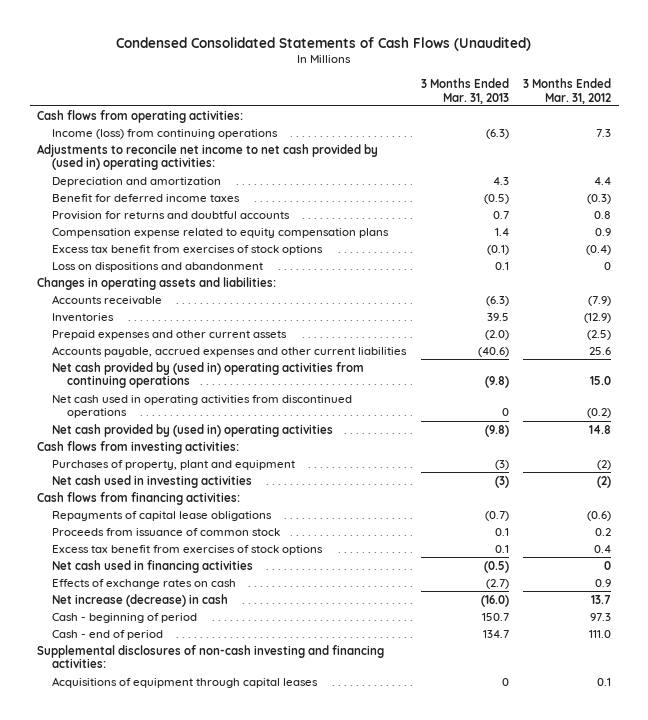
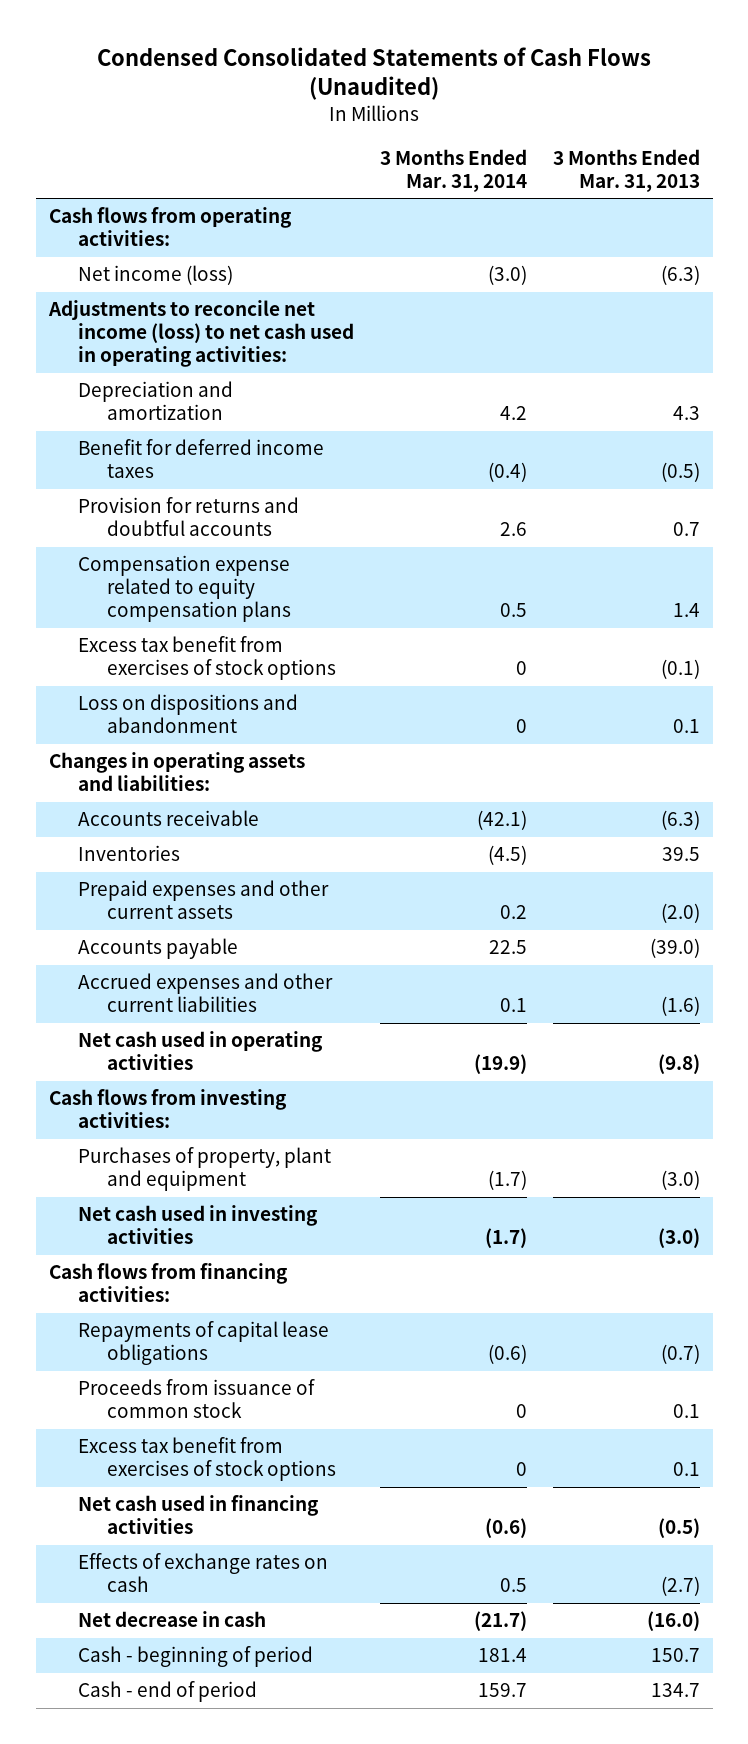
- | 3 Months Ended Mar. 31, 2013 | 3 Months Ended Mar. 31, 2012
+ | 3 Months Ended Mar. 31, 2014 | 3 Months Ended Mar. 31, 2013
- Income (loss) from continuing operations | (6.3) | 7.3
- Adjustments to reconcile net income to net cash provided by (used in) operating activities:
+ Net income (loss) | (3.0) | (6.3)
+ Adjustments to reconcile net income (loss) to net cash used in operating activities:
- Accounts payable, accrued expenses and other current liabilities | (40.6) | 25.6
- Net cash provided by (used in) operating activities from continuing operations | (9.8) | 15.0
- Net cash used in operating activities from discontinued operations | 0 | (0.2)
- Net cash provided by (used in) operating activities | (9.8) | 14.8
+ Accounts payable | 22.5 | (39.0)
+ Accrued expenses and other current liabilities | 0.1 | (1.6)
+ Net cash used in operating activities | (19.9) | (9.8)
- Purchases of property, plant and equipment | (3) | (2)
- Net cash used in investing activities | (3) | (2)
+ Purchases of property, plant and equipment | (1.7) | (3.0)
+ Net cash used in investing activities | (1.7) | (3.0)
- Net increase (decrease) in cash | (16.0) | 13.7
+ Net decrease in cash | (21.7) | (16.0)
- Supplemental disclosures of non-cash investing and financing activities:
- Acquisitions of equipment through capital leases | 0 | 0.1

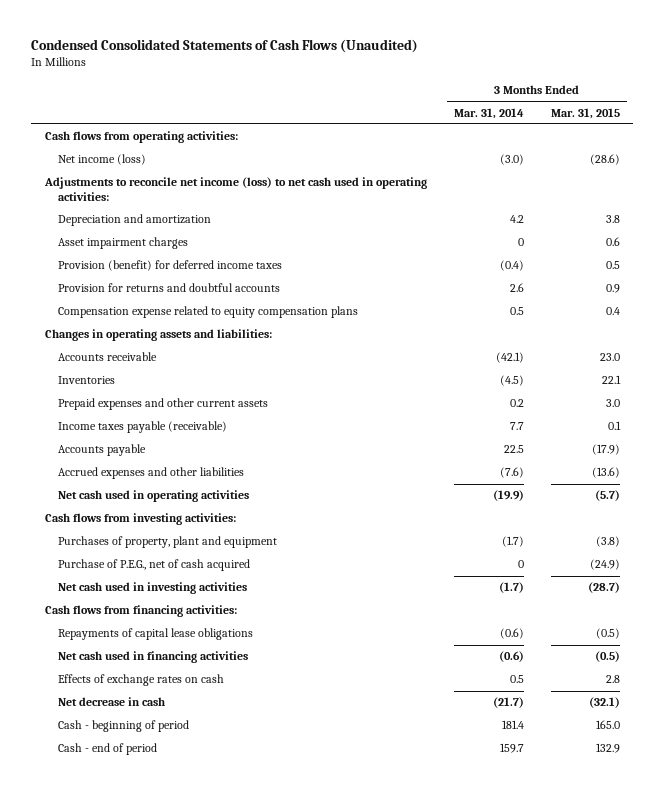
- | 3 Months Ended Mar. 31, 2014 | 3 Months Ended Mar. 31, 2013
+ | 3 Months Ended Mar. 31, 2014 | 3 Months Ended Mar. 31, 2015
- Benefit for deferred income taxes | (0.4) | (0.5)
+ Asset impairment charges | 0 | 0.6
+ Provision (benefit) for deferred income taxes | (0.4) | 0.5
- Excess tax benefit from exercises of stock options | 0 | (0.1)
- Loss on dispositions and abandonment | 0 | 0.1
+ Income taxes payable (receivable) | 7.7 | 0.1
- Accrued expenses and other current liabilities | 0.1 | (1.6)
+ Accrued expenses and other liabilities | (7.6) | (13.6)
+ Purchase of P.E.G., net of cash acquired | 0 | (24.9)
- Proceeds from issuance of common stock | 0 | 0.1
- Excess tax benefit from exercises of stock options | 0 | 0.1

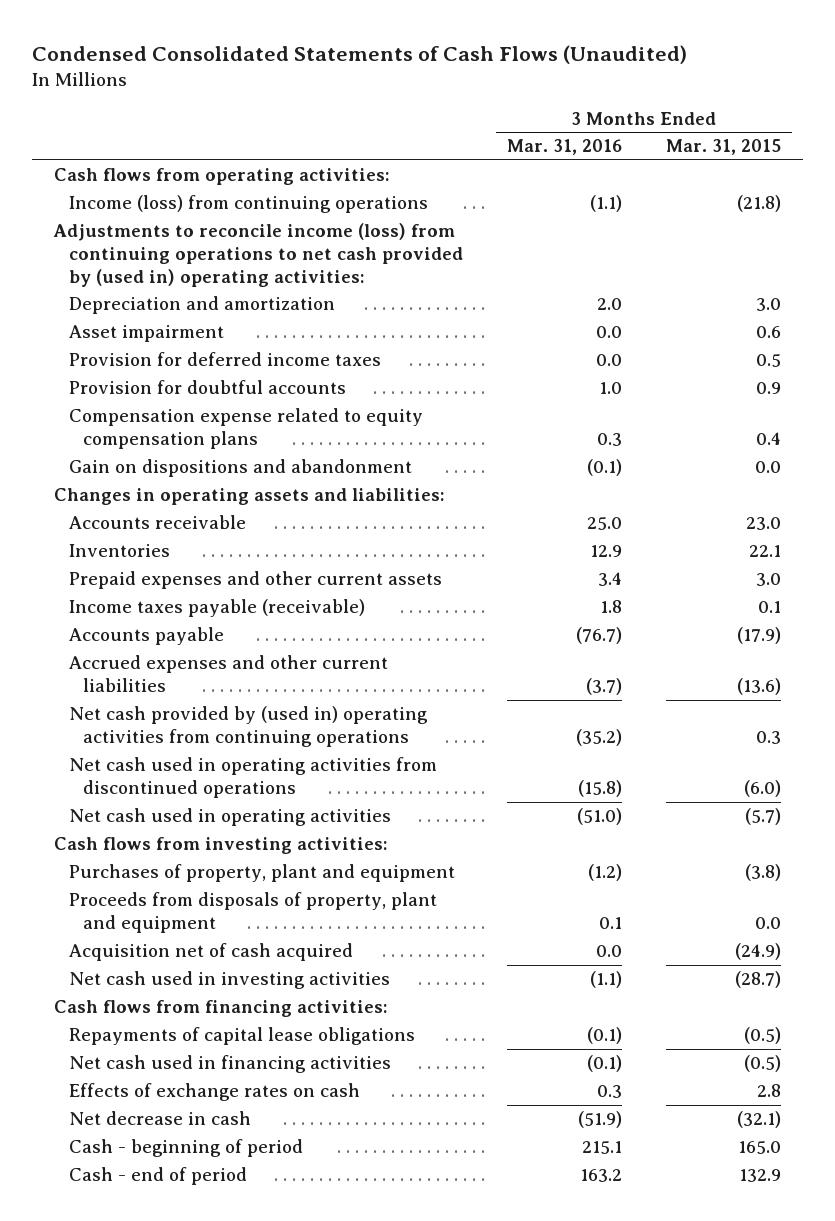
- | 3 Months Ended Mar. 31, 2014 | 3 Months Ended Mar. 31, 2015
+ | 3 Months Ended Mar. 31, 2016 | 3 Months Ended Mar. 31, 2015
- Net income (loss) | (3.0) | (28.6)
- Adjustments to reconcile net income (loss) to net cash used in operating activities:
- Depreciation and amortization | 4.2 | 3.8
- Asset impairment charges | 0 | 0.6
- Provision (benefit) for deferred income taxes | (0.4) | 0.5
- Provision for returns and doubtful accounts | 2.6 | 0.9
+ Income (loss) from continuing operations | (1.1) | (21.8)
+ Adjustments to reconcile income (loss) from continuing operations to net cash provided by (used in) operating activities:
+ Depreciation and amortization | 2.0 | 3.0
+ Asset impairment | 0.0 | 0.6
+ Provision for deferred income taxes | 0.0 | 0.5
+ Provision for doubtful accounts | 1.0 | 0.9
+ Gain on dispositions and abandonment | (0.1) | 0.0
- Accrued expenses and other liabilities | (7.6) | (13.6)
+ Accrued expenses and other current liabilities | (3.7) | (13.6)
+ Net cash provided by (used in) operating activities from continuing operations | (35.2) | 0.3
+ Net cash used in operating activities from discontinued operations | (15.8) | (6.0)
- Purchase of P.E.G., net of cash acquired | 0 | (24.9)
+ Proceeds from disposals of property, plant and equipment | 0.1 | 0.0
+ Acquisition net of cash acquired | 0.0 | (24.9)

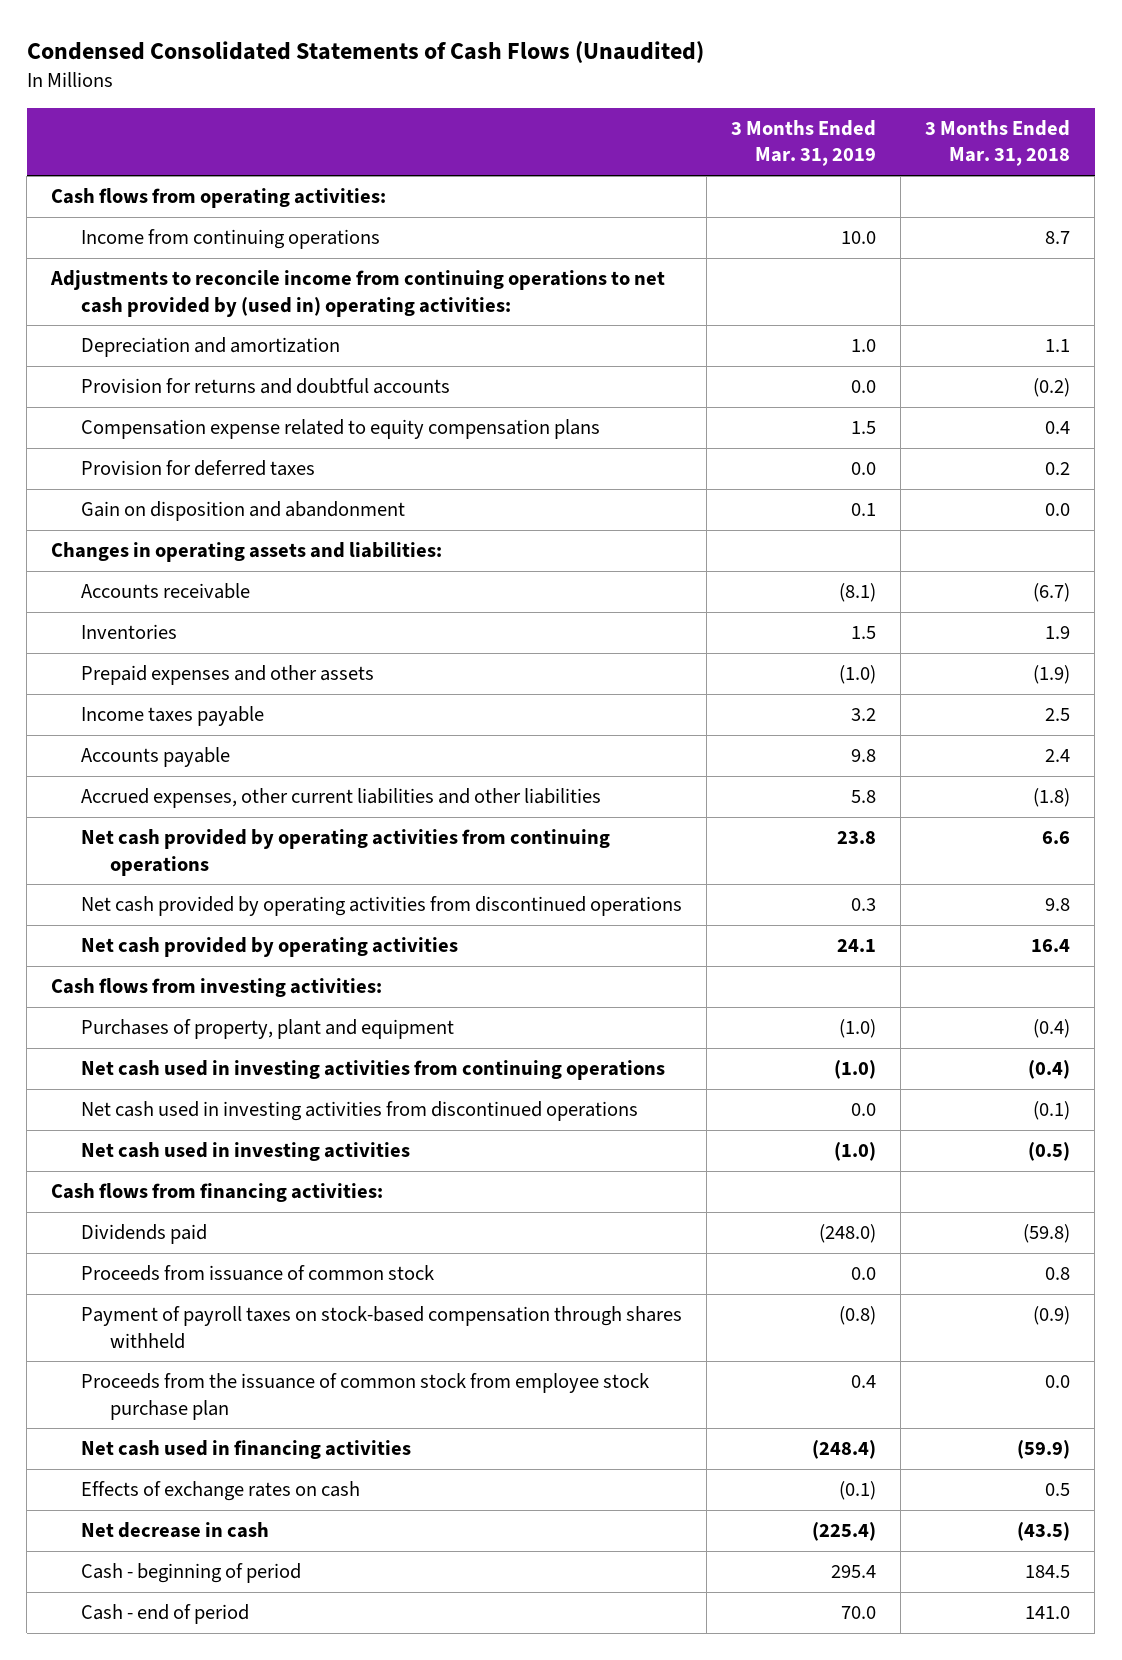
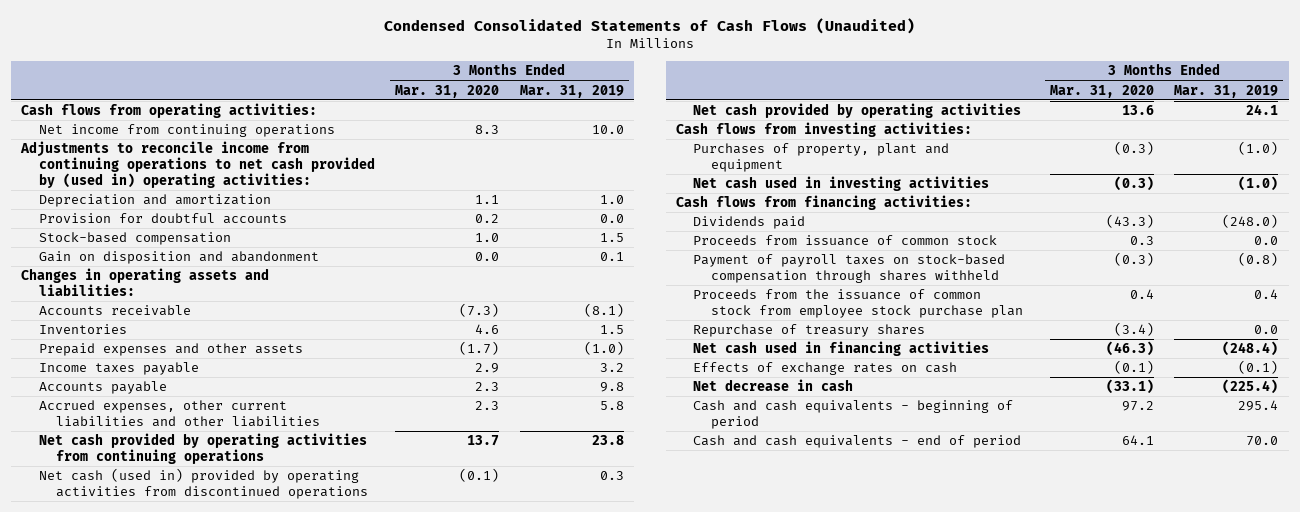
- | 3 Months Ended Mar. 31, 2019 | 3 Months Ended Mar. 31, 2018
+ | 3 Months Ended Mar. 31, 2020 | 3 Months Ended Mar. 31, 2019
- Income from continuing operations | 10.0 | 8.7
+ Net income from continuing operations | 8.3 | 10.0
- Provision for returns and doubtful accounts | 0.0 | (0.2)
- Compensation expense related to equity compensation plans | 1.5 | 0.4
- Provision for deferred taxes | 0.0 | 0.2
+ Provision for doubtful accounts | 0.2 | 0.0
+ Stock-based compensation | 1.0 | 1.5
- Net cash provided by operating activities from discontinued operations | 0.3 | 9.8
+ Net cash (used in) provided by operating activities from discontinued operations | (0.1) | 0.3
- Net cash used in investing activities from continuing operations | (1.0) | (0.4)
- Net cash used in investing activities from discontinued operations | 0.0 | (0.1)
+ Repurchase of treasury shares | (3.4) | 0.0
- Cash - beginning of period | 295.4 | 184.5
- Cash - end of period | 70.0 | 141.0
+ Cash and cash equivalents - beginning of period | 97.2 | 295.4
+ Cash and cash equivalents - end of period | 64.1 | 70.0

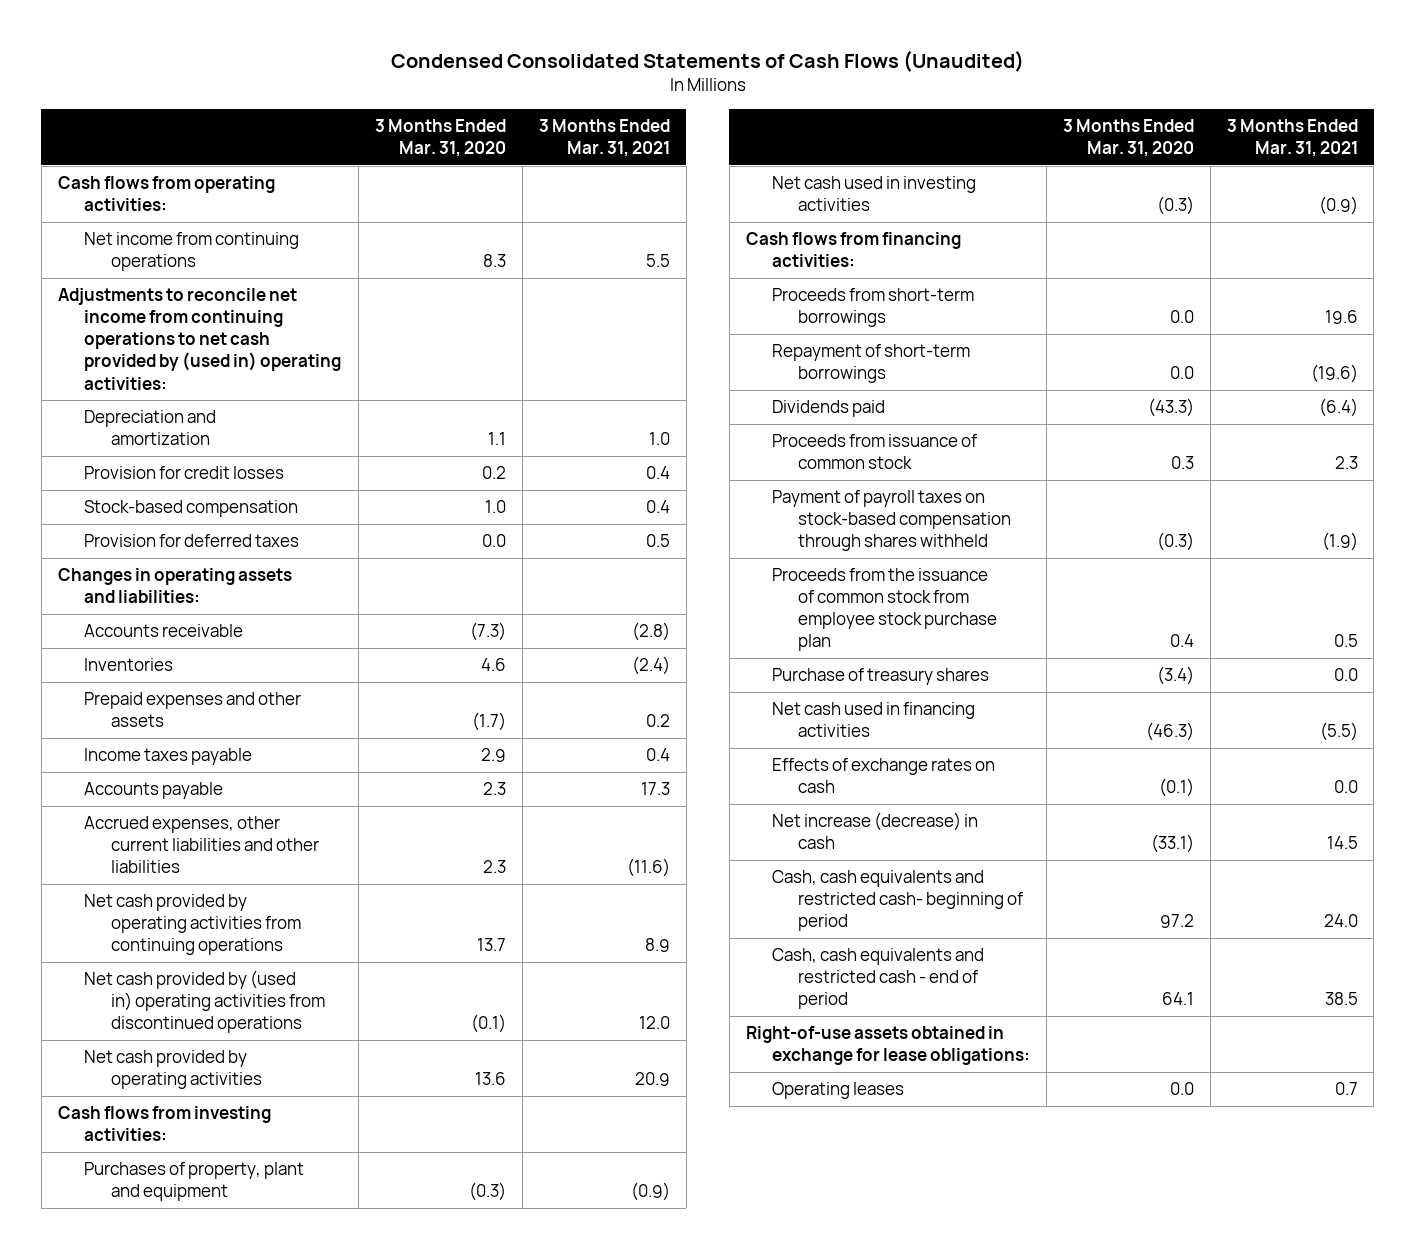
- | 3 Months Ended Mar. 31, 2020 | 3 Months Ended Mar. 31, 2019
+ | 3 Months Ended Mar. 31, 2020 | 3 Months Ended Mar. 31, 2021
- Adjustments to reconcile income from continuing operations to net cash provided by (used in) operating activities:
+ Adjustments to reconcile net income from continuing operations to net cash provided by (used in) operating activities:
- Provision for doubtful accounts | 0.2 | 0.0
+ Provision for credit losses | 0.2 | 0.4
- Gain on disposition and abandonment | 0.0 | 0.1
+ Provision for deferred taxes | 0.0 | 0.5
- Net cash (used in) provided by operating activities from discontinued operations | (0.1) | 0.3
+ Net cash provided by (used in) operating activities from discontinued operations | (0.1) | 12.0
+ Proceeds from short-term borrowings | 0.0 | 19.6
+ Repayment of short-term borrowings | 0.0 | (19.6)
- Repurchase of treasury shares | (3.4) | 0.0
+ Purchase of treasury shares | (3.4) | 0.0
- Net decrease in cash | (33.1) | (225.4)
- Cash and cash equivalents - beginning of period | 97.2 | 295.4
- Cash and cash equivalents - end of period | 64.1 | 70.0
+ Net increase (decrease) in cash | (33.1) | 14.5
+ Cash, cash equivalents and restricted cash- beginning of period | 97.2 | 24.0
+ Cash, cash equivalents and restricted cash - end of period | 64.1 | 38.5
+ Right-of-use assets obtained in exchange for lease obligations:
+ Operating leases | 0.0 | 0.7

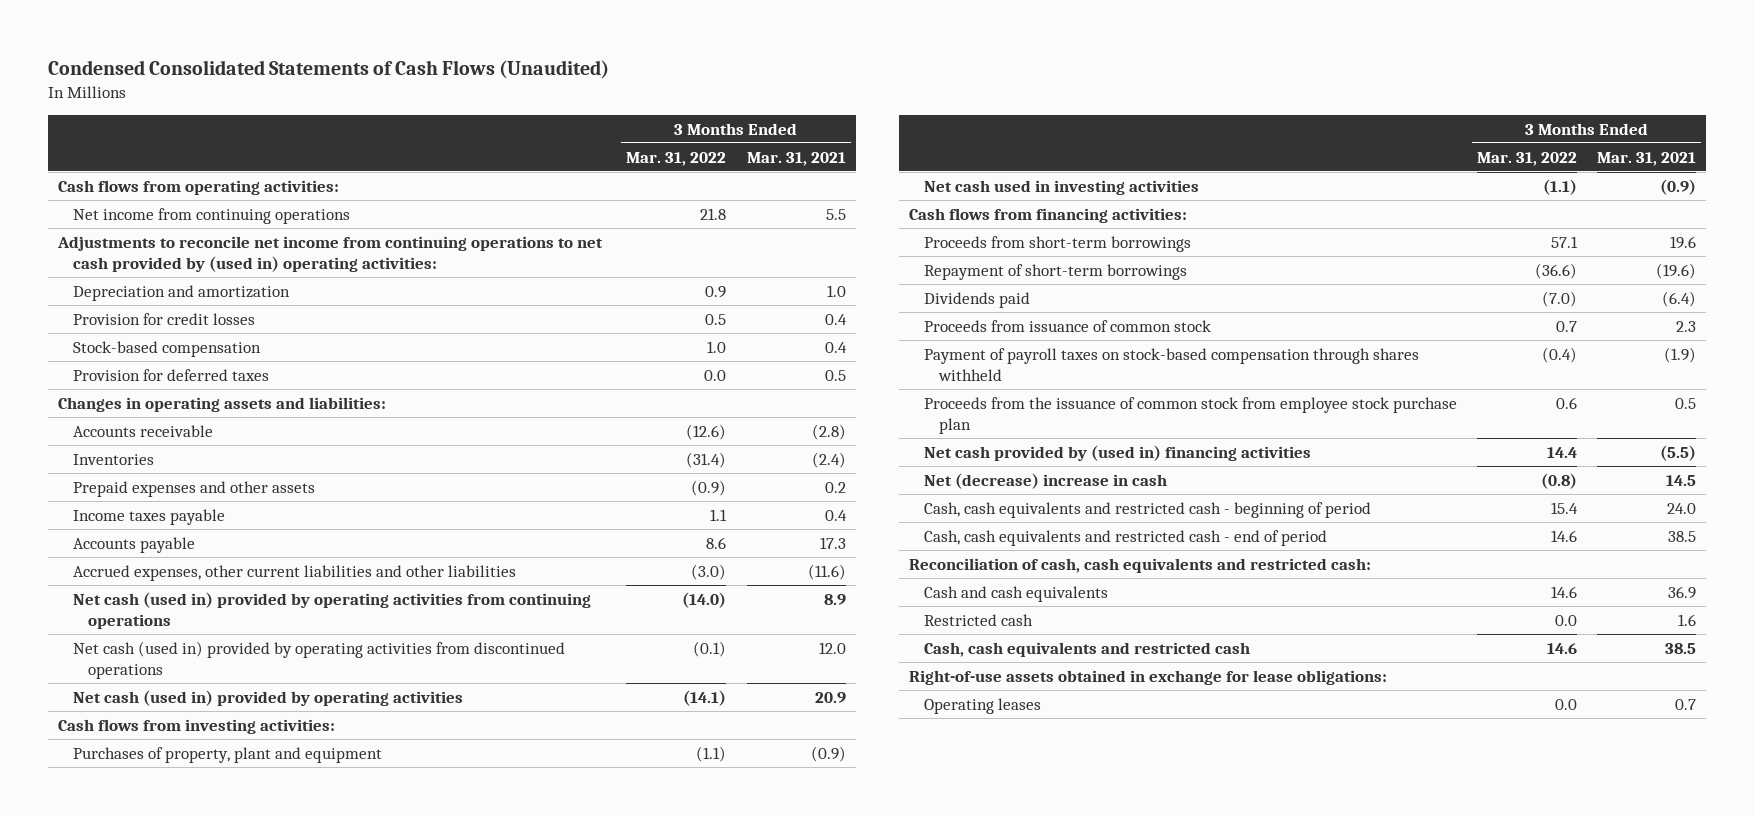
- | 3 Months Ended Mar. 31, 2020 | 3 Months Ended Mar. 31, 2021
+ | 3 Months Ended Mar. 31, 2022 | 3 Months Ended Mar. 31, 2021
- Net cash provided by operating activities from continuing operations | 13.7 | 8.9
- Net cash provided by (used in) operating activities from discontinued operations | (0.1) | 12.0
- Net cash provided by operating activities | 13.6 | 20.9
+ Net cash (used in) provided by operating activities from continuing operations | (14.0) | 8.9
+ Net cash (used in) provided by operating activities from discontinued operations | (0.1) | 12.0
+ Net cash (used in) provided by operating activities | (14.1) | 20.9
- Purchase of treasury shares | (3.4) | 0.0
- Net cash used in financing activities | (46.3) | (5.5)
- Effects of exchange rates on cash | (0.1) | 0.0
- Net increase (decrease) in cash | (33.1) | 14.5
- Cash, cash equivalents and restricted cash- beginning of period | 97.2 | 24.0
+ Net cash provided by (used in) financing activities | 14.4 | (5.5)
+ Net (decrease) increase in cash | (0.8) | 14.5
+ Cash, cash equivalents and restricted cash - beginning of period | 15.4 | 24.0
+ Reconciliation of cash, cash equivalents and restricted cash:
+ Cash and cash equivalents | 14.6 | 36.9
+ Restricted cash | 0.0 | 1.6
+ Cash, cash equivalents and restricted cash | 14.6 | 38.5

